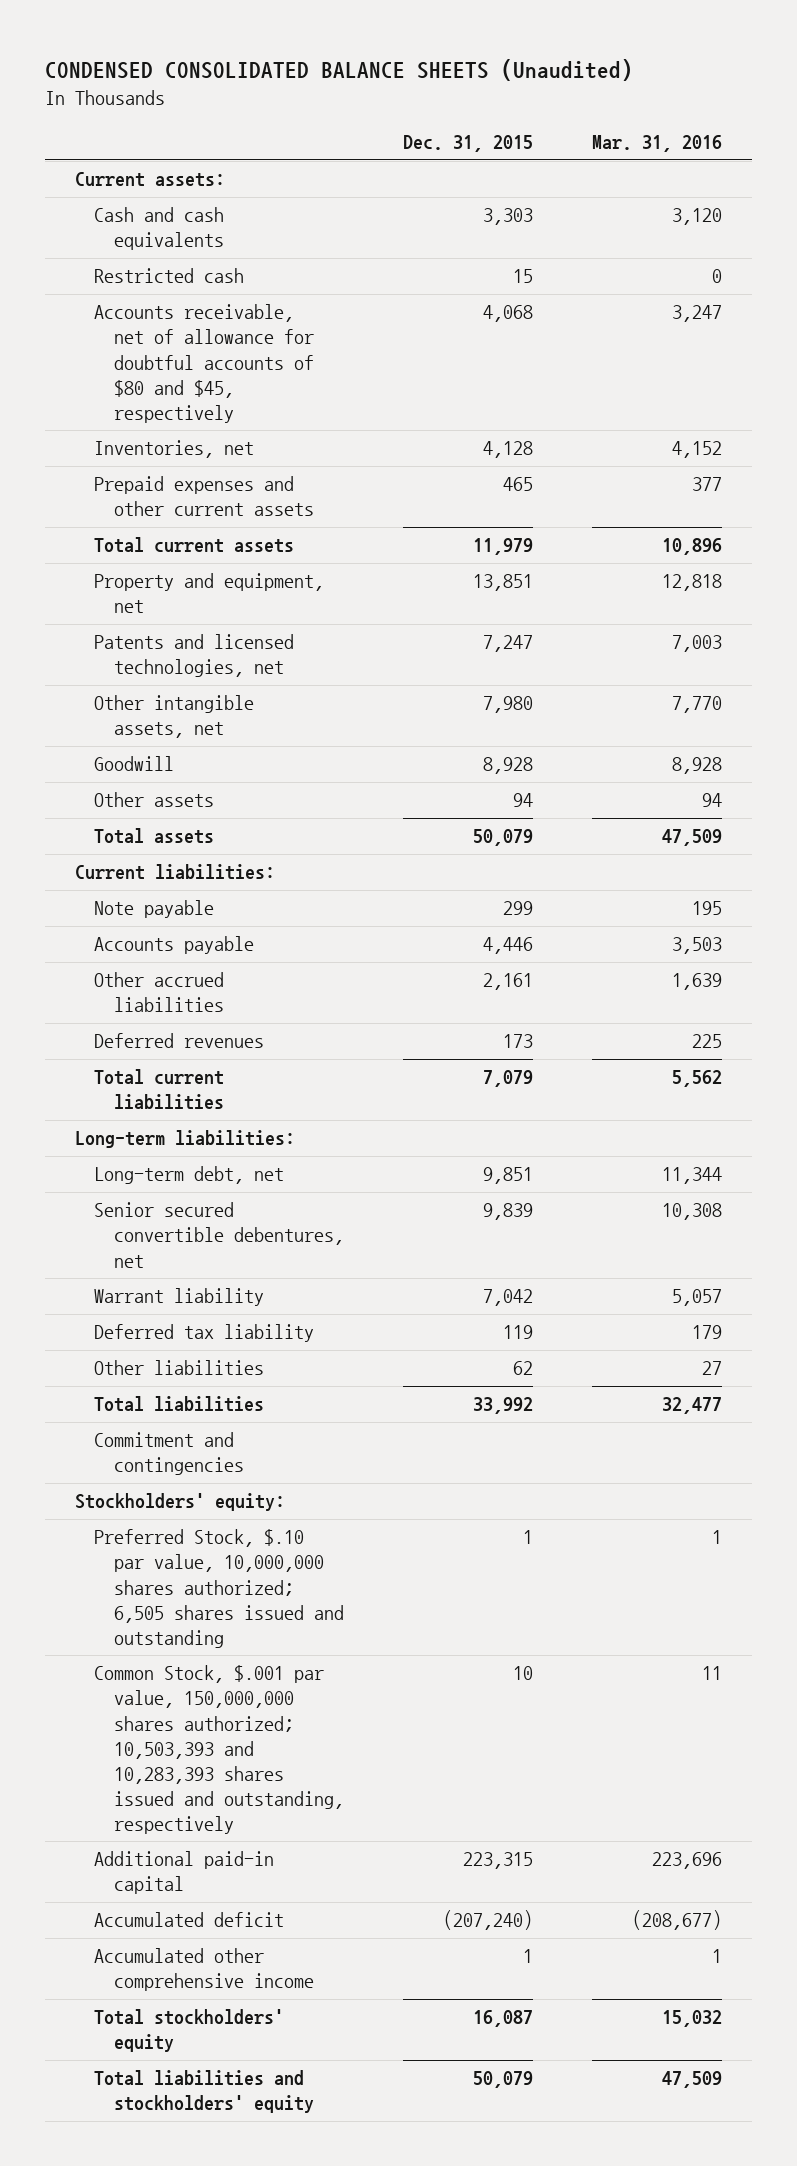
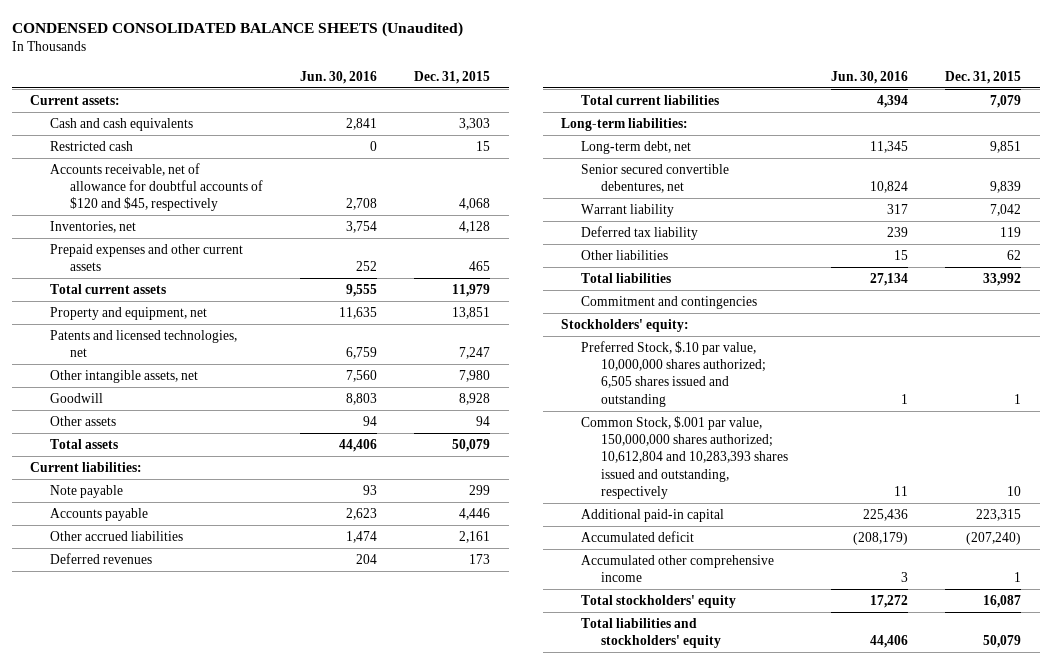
- | Dec. 31, 2015 | Mar. 31, 2016
+ | Jun. 30, 2016 | Dec. 31, 2015
- Accounts receivable, net of allowance for doubtful accounts of $80 and $45, respectively | 4,068 | 3,247
+ Accounts receivable, net of allowance for doubtful accounts of $120 and $45, respectively | 2,708 | 4,068
- Common Stock, $.001 par value, 150,000,000 shares authorized; 10,503,393 and 10,283,393 shares issued and outstanding, respectively | 10 | 11
+ Common Stock, $.001 par value, 150,000,000 shares authorized; 10,612,804 and 10,283,393 shares issued and outstanding, respectively | 11 | 10

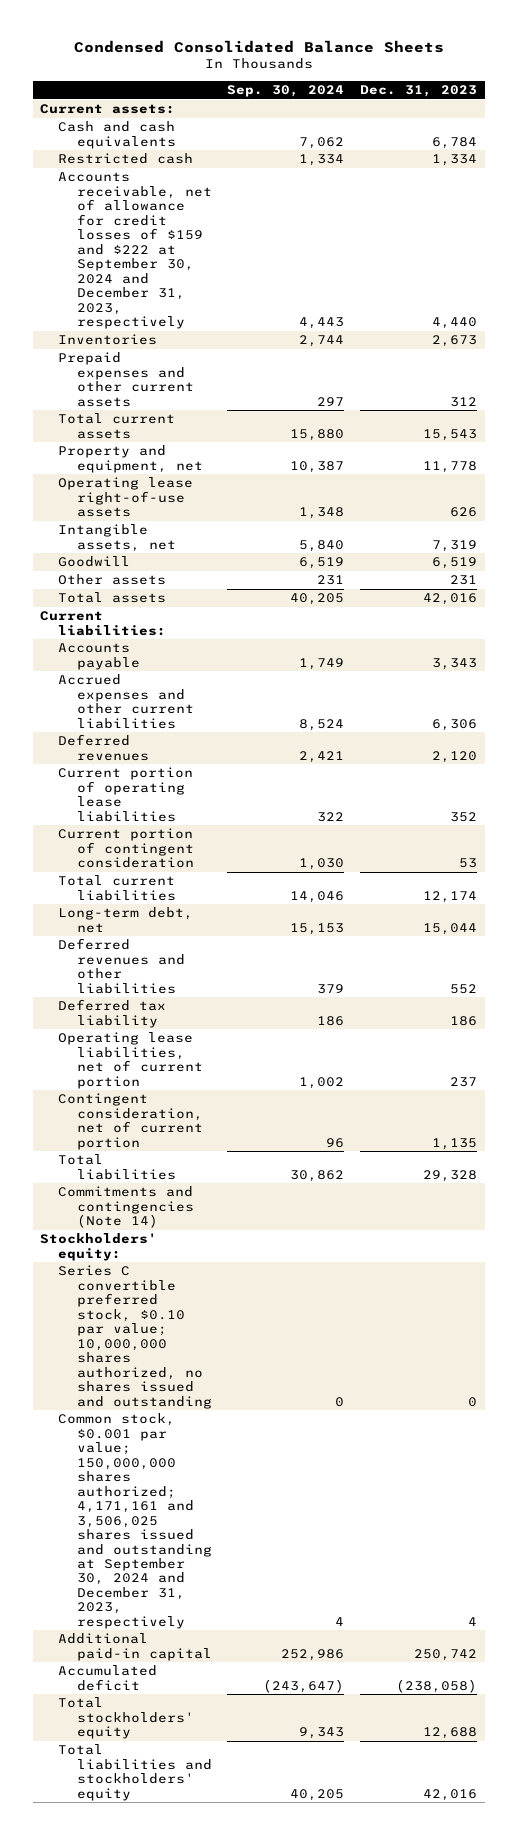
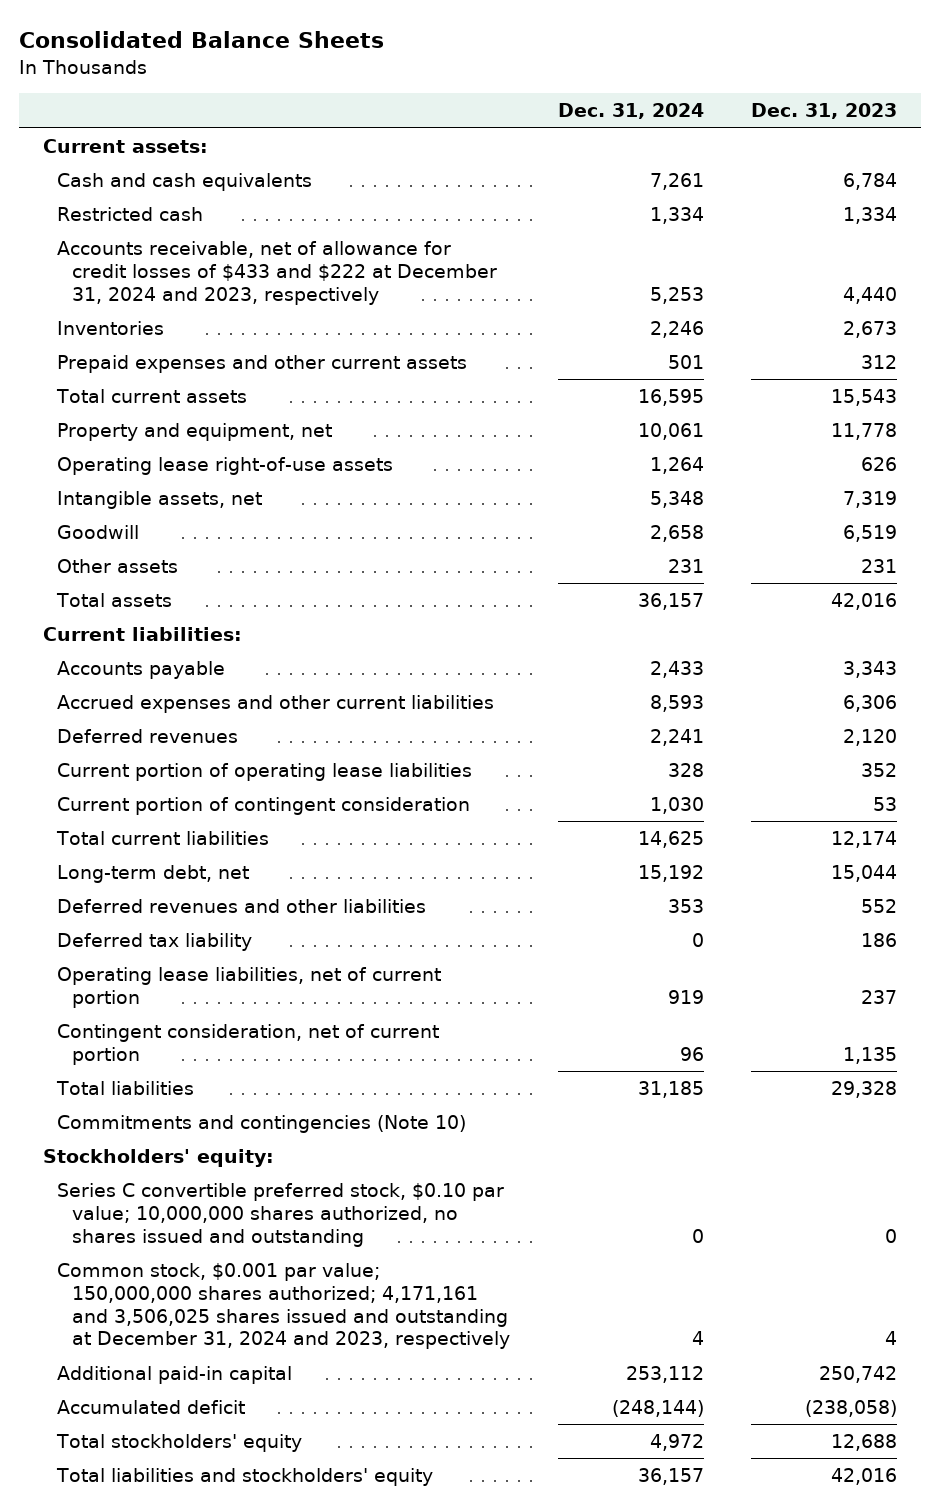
- Condensed Consolidated Balance Sheets
+ Consolidated Balance Sheets
- | Sep. 30, 2024 | Dec. 31, 2023
+ | Dec. 31, 2024 | Dec. 31, 2023
- Accounts receivable, net of allowance for credit losses of $159 and $222 at September 30, 2024 and December 31, 2023, respectively | 4,443 | 4,440
+ Accounts receivable, net of allowance for credit losses of $433 and $222 at December 31, 2024 and 2023, respectively | 5,253 | 4,440
- Commitments and contingencies (Note 14)
+ Commitments and contingencies (Note 10)
- Common stock, $0.001 par value; 150,000,000 shares authorized; 4,171,161 and 3,506,025 shares issued and outstanding at September 30, 2024 and December 31, 2023, respectively | 4 | 4
+ Common stock, $0.001 par value; 150,000,000 shares authorized; 4,171,161 and 3,506,025 shares issued and outstanding at December 31, 2024 and 2023, respectively | 4 | 4

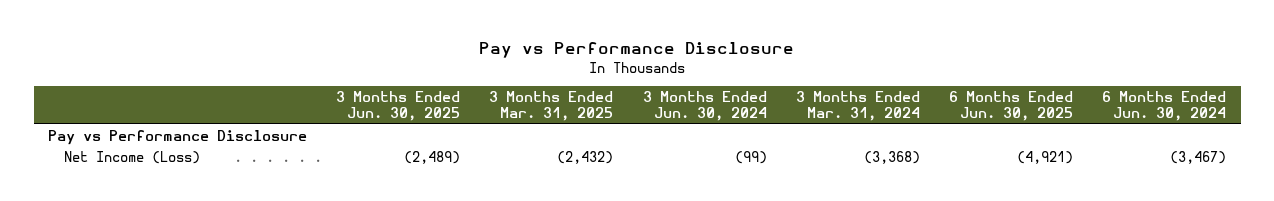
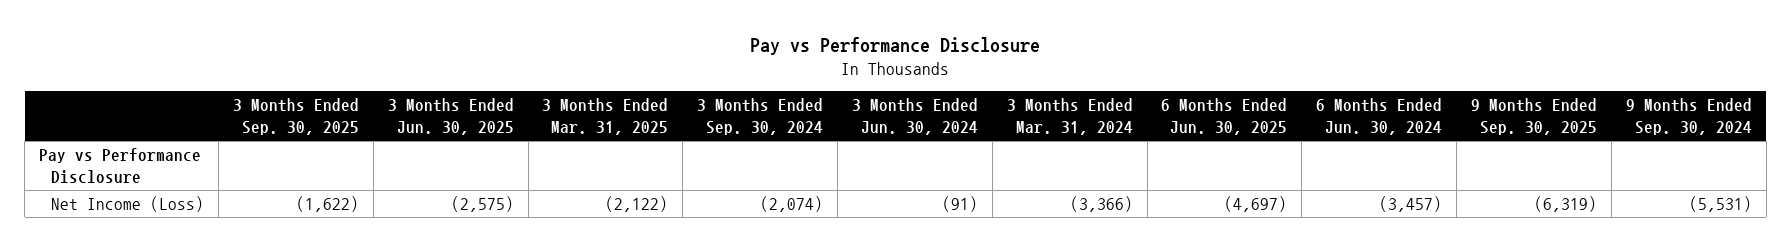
- | 3 Months Ended Jun. 30, 2025 | 3 Months Ended Mar. 31, 2025 | 3 Months Ended Jun. 30, 2024 | 3 Months Ended Mar. 31, 2024 | 6 Months Ended Jun. 30, 2025 | 6 Months Ended Jun. 30, 2024
+ | 3 Months Ended Sep. 30, 2025 | 3 Months Ended Jun. 30, 2025 | 3 Months Ended Mar. 31, 2025 | 3 Months Ended Sep. 30, 2024 | 3 Months Ended Jun. 30, 2024 | 3 Months Ended Mar. 31, 2024 | 6 Months Ended Jun. 30, 2025 | 6 Months Ended Jun. 30, 2024 | 9 Months Ended Sep. 30, 2025 | 9 Months Ended Sep. 30, 2024
- Net Income (Loss) | (2,489) | (2,432) | (99) | (3,368) | (4,921) | (3,467)
+ Net Income (Loss) | (1,622) | (2,575) | (2,122) | (2,074) | (91) | (3,366) | (4,697) | (3,457) | (6,319) | (5,531)

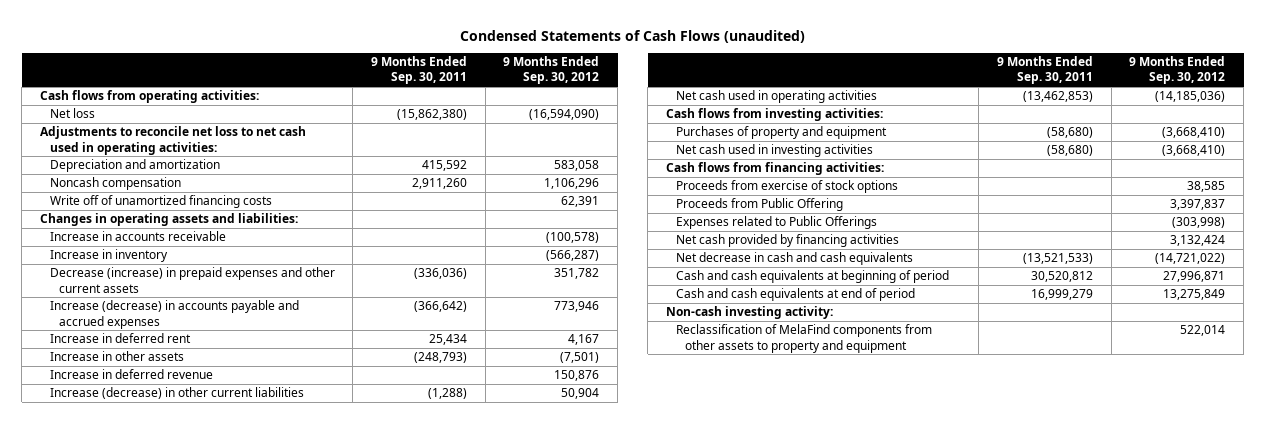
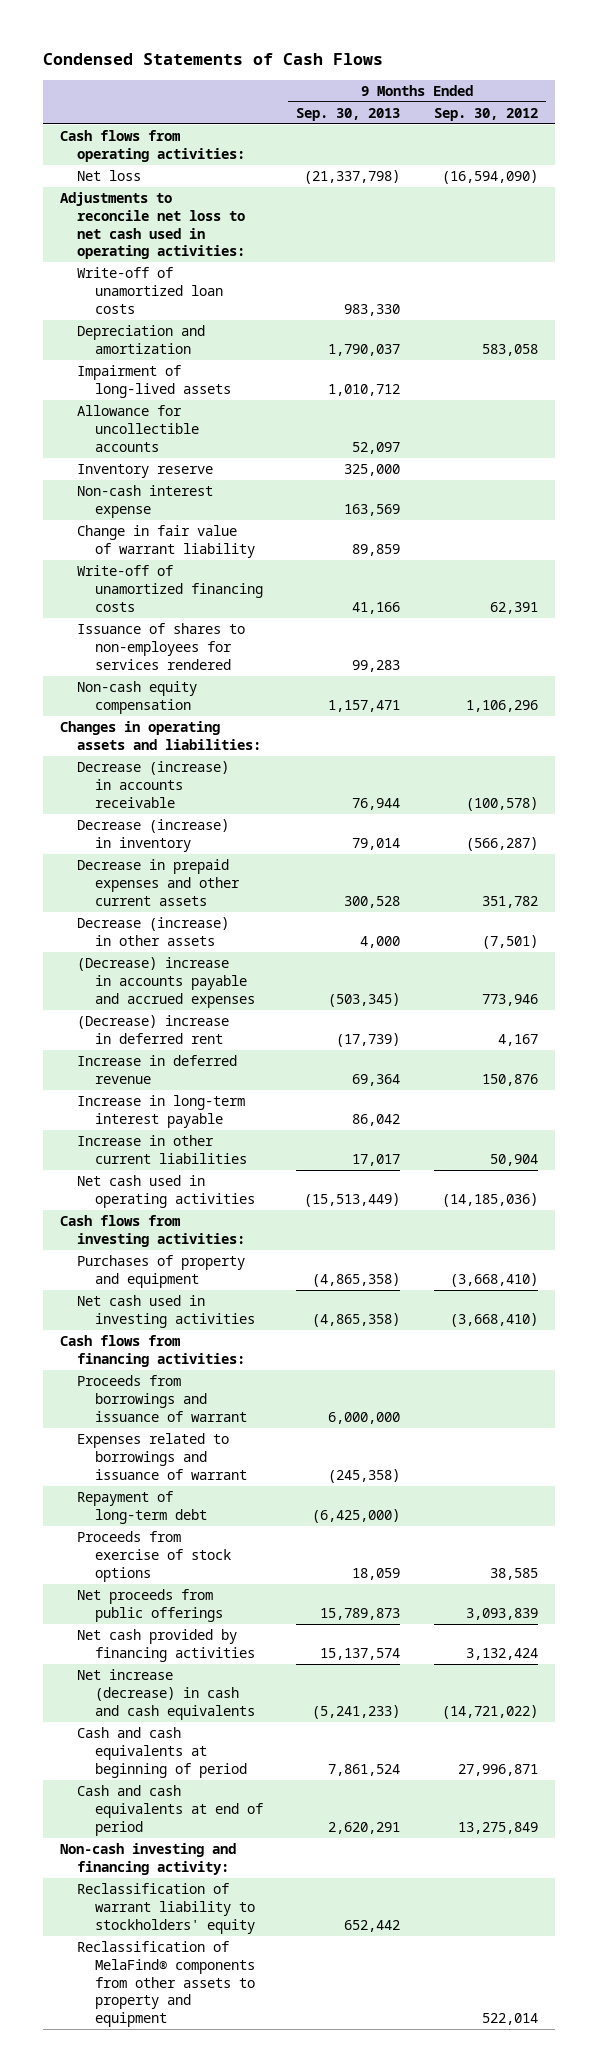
- Condensed Statements of Cash Flows (unaudited)
+ Condensed Statements of Cash Flows
- | 9 Months Ended Sep. 30, 2011 | 9 Months Ended Sep. 30, 2012
+ | 9 Months Ended Sep. 30, 2013 | 9 Months Ended Sep. 30, 2012
+ Write-off of unamortized loan costs | 983,330 |
- Noncash compensation | 2,911,260 | 1,106,296
- Write off of unamortized financing costs | | 62,391
+ Impairment of long-lived assets | 1,010,712 |
+ Allowance for uncollectible accounts | 52,097 |
+ Inventory reserve | 325,000 |
+ Non-cash interest expense | 163,569 |
+ Change in fair value of warrant liability | 89,859 |
+ Write-off of unamortized financing costs | 41,166 | 62,391
+ Issuance of shares to non-employees for services rendered | 99,283 |
+ Non-cash equity compensation | 1,157,471 | 1,106,296
- Increase in accounts receivable | | (100,578)
- Increase in inventory | | (566,287)
- Decrease (increase) in prepaid expenses and other current assets | (336,036) | 351,782
- Increase (decrease) in accounts payable and accrued expenses | (366,642) | 773,946
- Increase in deferred rent | 25,434 | 4,167
- Increase in other assets | (248,793) | (7,501)
+ Decrease (increase) in accounts receivable | 76,944 | (100,578)
+ Decrease (increase) in inventory | 79,014 | (566,287)
+ Decrease in prepaid expenses and other current assets | 300,528 | 351,782
+ Decrease (increase) in other assets | 4,000 | (7,501)
+ (Decrease) increase in accounts payable and accrued expenses | (503,345) | 773,946
+ (Decrease) increase in deferred rent | (17,739) | 4,167
- Increase (decrease) in other current liabilities | (1,288) | 50,904
+ Increase in long-term interest payable | 86,042 |
+ Increase in other current liabilities | 17,017 | 50,904
+ Proceeds from borrowings and issuance of warrant | 6,000,000 |
+ Expenses related to borrowings and issuance of warrant | (245,358) |
+ Repayment of long-term debt | (6,425,000) |
- Proceeds from Public Offering | | 3,397,837
- Expenses related to Public Offerings | | (303,998)
+ Net proceeds from public offerings | 15,789,873 | 3,093,839
- Net decrease in cash and cash equivalents | (13,521,533) | (14,721,022)
+ Net increase (decrease) in cash and cash equivalents | (5,241,233) | (14,721,022)
- Non-cash investing activity:
- Reclassification of MelaFind components from other assets to property and equipment | | 522,014
+ Non-cash investing and financing activity:
+ Reclassification of warrant liability to stockholders' equity | 652,442 |
+ Reclassification of MelaFind® components from other assets to property and equipment | | 522,014

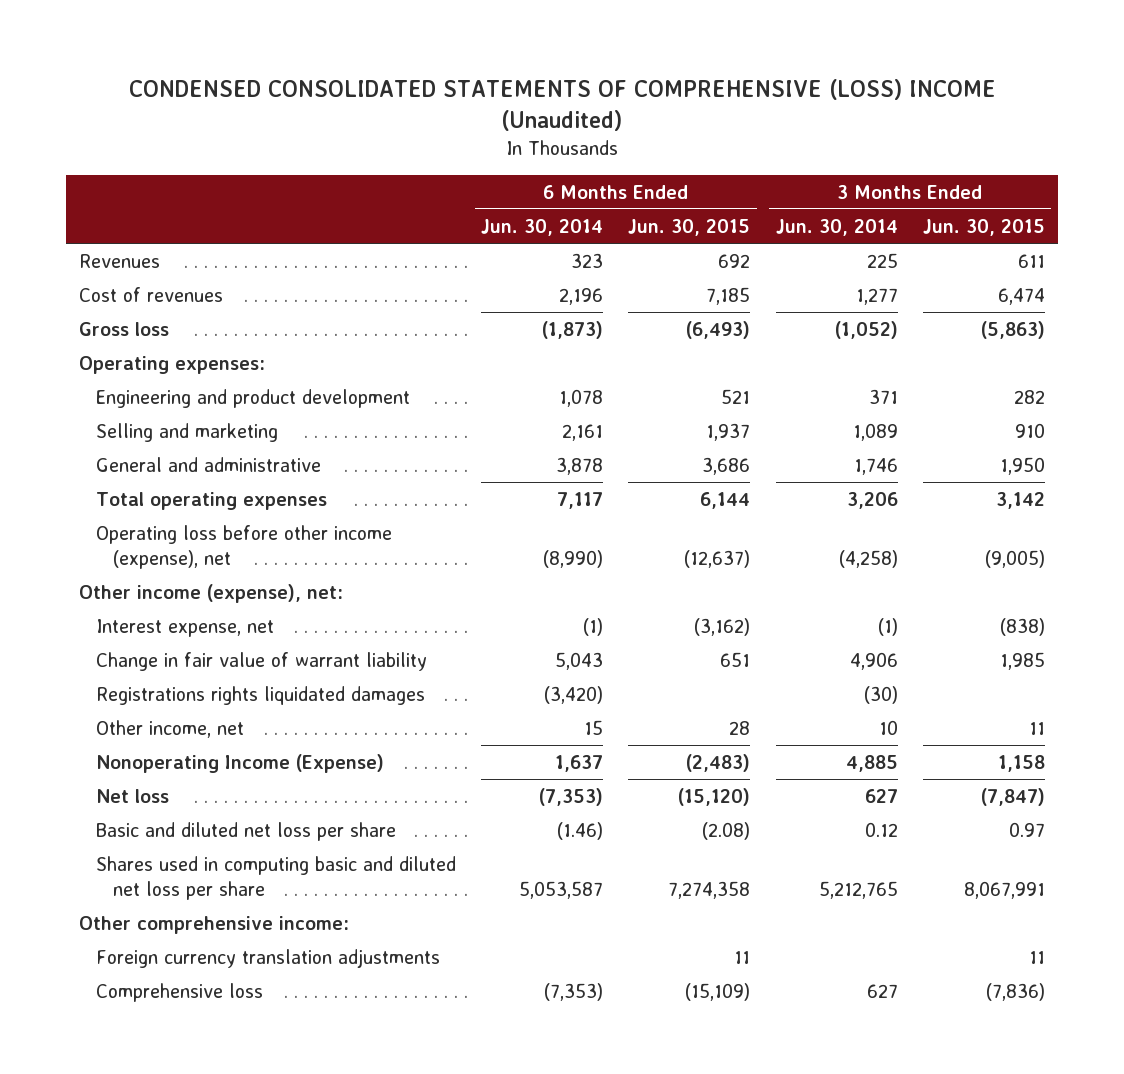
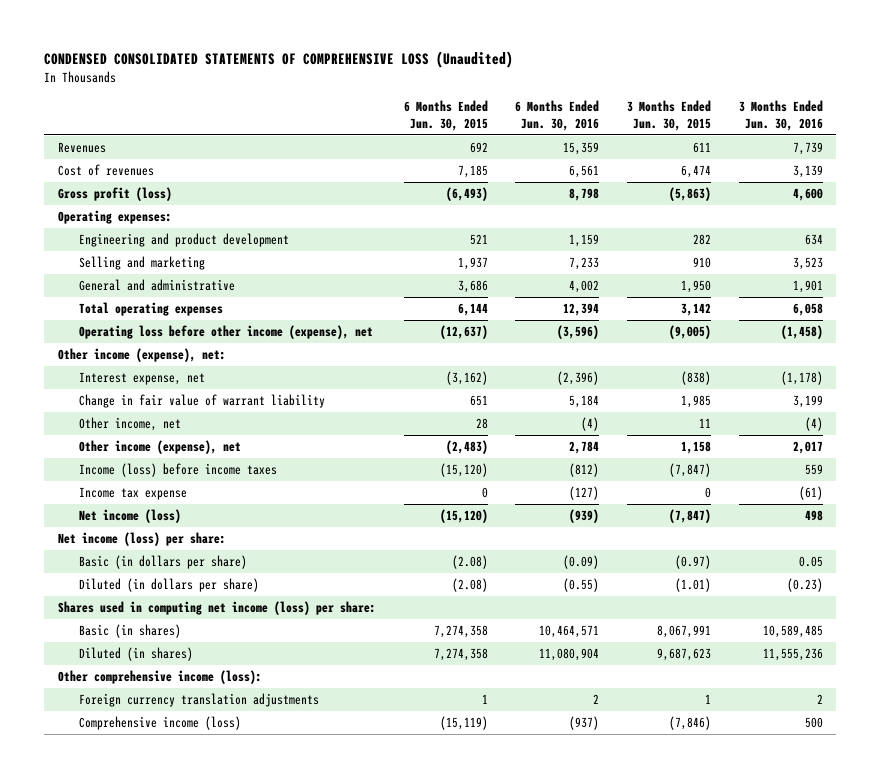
- CONDENSED CONSOLIDATED STATEMENTS OF COMPREHENSIVE (LOSS) INCOME (Unaudited)
+ CONDENSED CONSOLIDATED STATEMENTS OF COMPREHENSIVE LOSS (Unaudited)
- | 6 Months Ended Jun. 30, 2014 | 6 Months Ended Jun. 30, 2015 | 3 Months Ended Jun. 30, 2014 | 3 Months Ended Jun. 30, 2015
+ | 6 Months Ended Jun. 30, 2015 | 6 Months Ended Jun. 30, 2016 | 3 Months Ended Jun. 30, 2015 | 3 Months Ended Jun. 30, 2016
- Gross loss | (1,873) | (6,493) | (1,052) | (5,863)
+ Gross profit (loss) | (6,493) | 8,798 | (5,863) | 4,600
- Registrations rights liquidated damages | (3,420) | | (30) |
- Nonoperating Income (Expense) | 1,637 | (2,483) | 4,885 | 1,158
- Net loss | (7,353) | (15,120) | 627 | (7,847)
- Basic and diluted net loss per share | (1.46) | (2.08) | 0.12 | 0.97
- Shares used in computing basic and diluted net loss per share | 5,053,587 | 7,274,358 | 5,212,765 | 8,067,991
- Other comprehensive income:
- Foreign currency translation adjustments | | 11 | | 11
- Comprehensive loss | (7,353) | (15,109) | 627 | (7,836)
+ Other income (expense), net | (2,483) | 2,784 | 1,158 | 2,017
+ Income (loss) before income taxes | (15,120) | (812) | (7,847) | 559
+ Income tax expense | 0 | (127) | 0 | (61)
+ Net income (loss) | (15,120) | (939) | (7,847) | 498
+ Net income (loss) per share:
+ Basic (in dollars per share) | (2.08) | (0.09) | (0.97) | 0.05
+ Diluted (in dollars per share) | (2.08) | (0.55) | (1.01) | (0.23)
+ Shares used in computing net income (loss) per share:
+ Basic (in shares) | 7,274,358 | 10,464,571 | 8,067,991 | 10,589,485
+ Diluted (in shares) | 7,274,358 | 11,080,904 | 9,687,623 | 11,555,236
+ Other comprehensive income (loss):
+ Foreign currency translation adjustments | 1 | 2 | 1 | 2
+ Comprehensive income (loss) | (15,119) | (937) | (7,846) | 500

